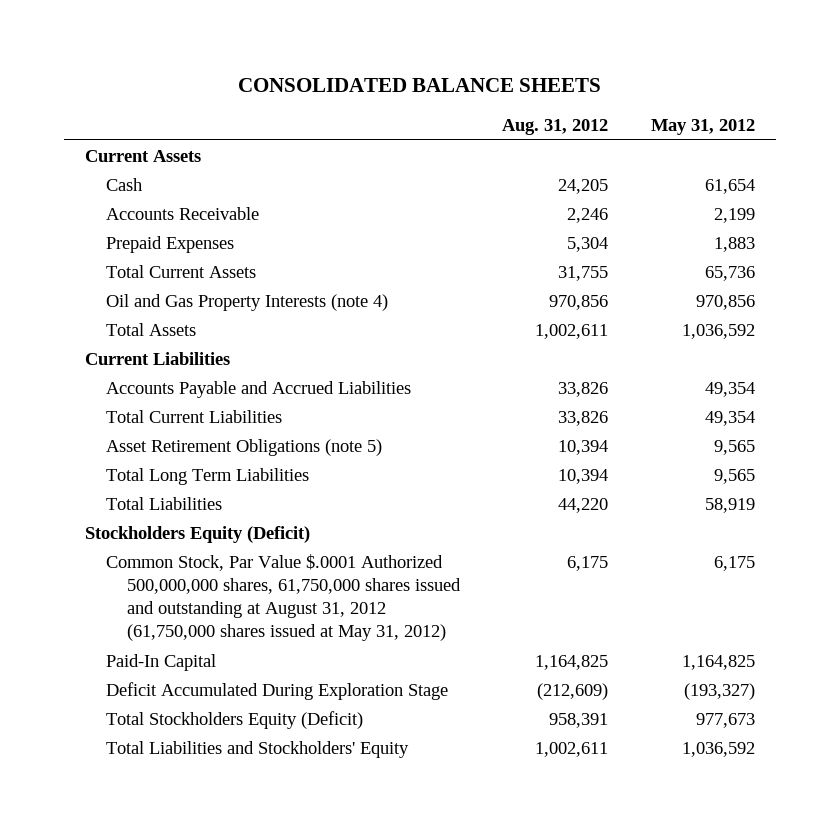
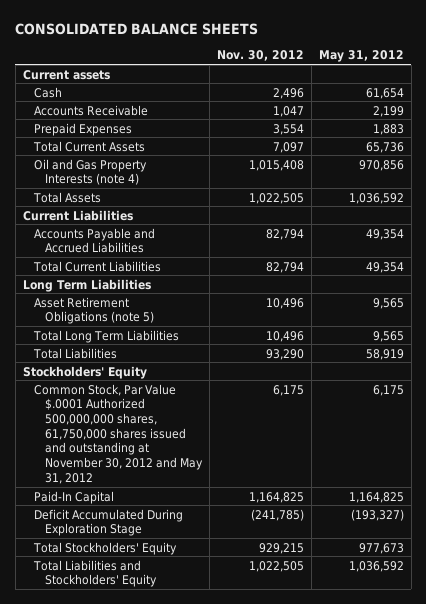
- | Aug. 31, 2012 | May 31, 2012
+ | Nov. 30, 2012 | May 31, 2012
- Current Assets
+ Current assets
+ Long Term Liabilities
- Stockholders Equity (Deficit)
- Common Stock, Par Value $.0001 Authorized 500,000,000 shares, 61,750,000 shares issued and outstanding at August 31, 2012 (61,750,000 shares issued at May 31, 2012) | 6,175 | 6,175
+ Stockholders' Equity
+ Common Stock, Par Value $.0001 Authorized 500,000,000 shares, 61,750,000 shares issued and outstanding at November 30, 2012 and May 31, 2012 | 6,175 | 6,175
- Total Stockholders Equity (Deficit) | 958,391 | 977,673
+ Total Stockholders' Equity | 929,215 | 977,673

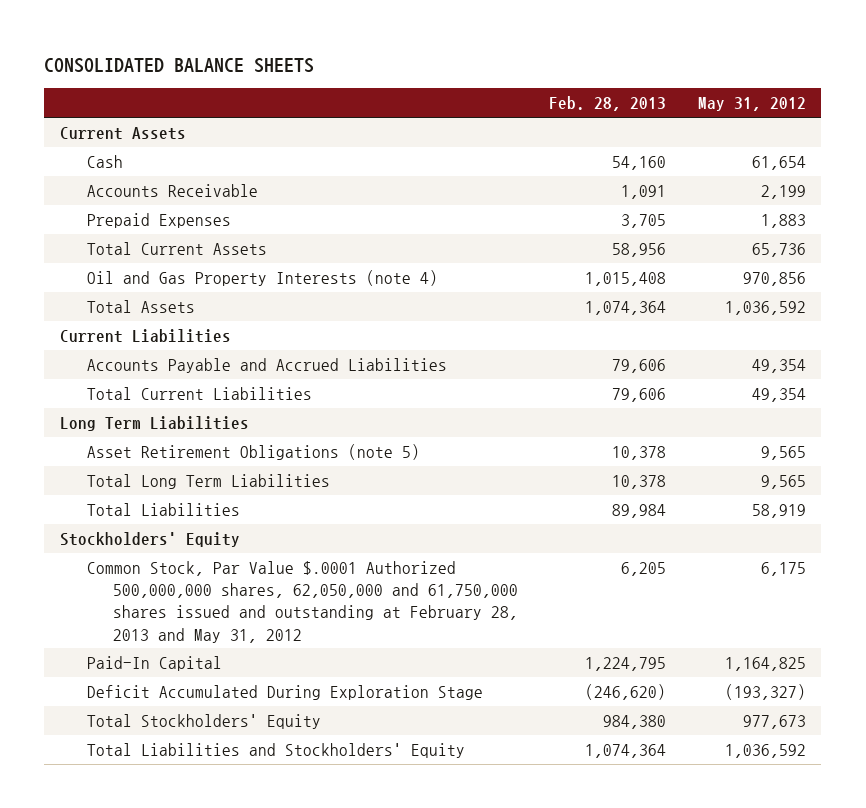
- | Nov. 30, 2012 | May 31, 2012
+ | Feb. 28, 2013 | May 31, 2012
- Current assets
+ Current Assets
- Common Stock, Par Value $.0001 Authorized 500,000,000 shares, 61,750,000 shares issued and outstanding at November 30, 2012 and May 31, 2012 | 6,175 | 6,175
+ Common Stock, Par Value $.0001 Authorized 500,000,000 shares, 62,050,000 and 61,750,000 shares issued and outstanding at February 28, 2013 and May 31, 2012 | 6,205 | 6,175

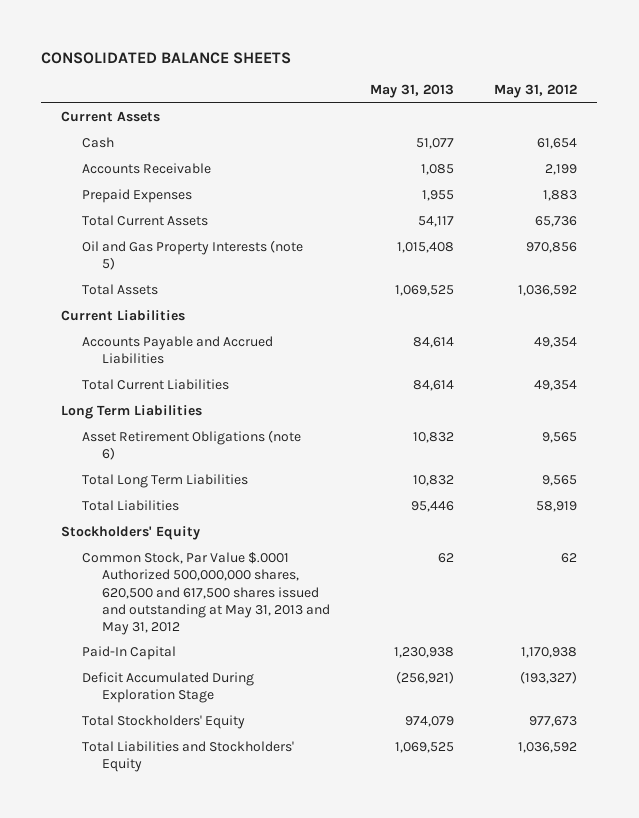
- | Feb. 28, 2013 | May 31, 2012
+ | May 31, 2013 | May 31, 2012
- Oil and Gas Property Interests (note 4) | 1,015,408 | 970,856
+ Oil and Gas Property Interests (note 5) | 1,015,408 | 970,856
- Asset Retirement Obligations (note 5) | 10,378 | 9,565
+ Asset Retirement Obligations (note 6) | 10,832 | 9,565
- Common Stock, Par Value $.0001 Authorized 500,000,000 shares, 62,050,000 and 61,750,000 shares issued and outstanding at February 28, 2013 and May 31, 2012 | 6,205 | 6,175
- Paid-In Capital | 1,224,795 | 1,164,825
+ Common Stock, Par Value $.0001 Authorized 500,000,000 shares, 620,500 and 617,500 shares issued and outstanding at May 31, 2013 and May 31, 2012 | 62 | 62
+ Paid-In Capital | 1,230,938 | 1,170,938

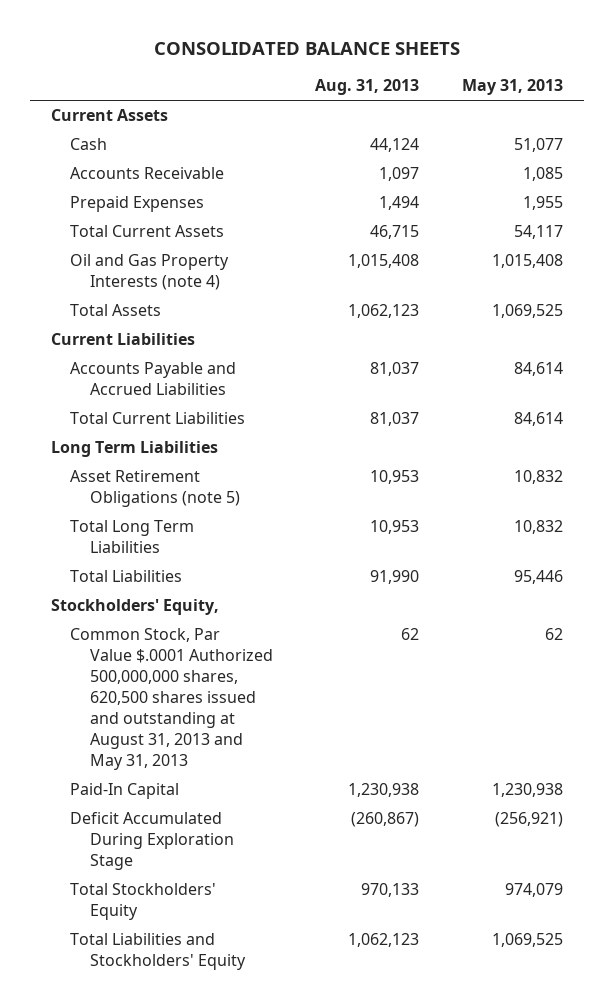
- | May 31, 2013 | May 31, 2012
+ | Aug. 31, 2013 | May 31, 2013
- Oil and Gas Property Interests (note 5) | 1,015,408 | 970,856
+ Oil and Gas Property Interests (note 4) | 1,015,408 | 1,015,408
- Asset Retirement Obligations (note 6) | 10,832 | 9,565
+ Asset Retirement Obligations (note 5) | 10,953 | 10,832
- Stockholders' Equity
- Common Stock, Par Value $.0001 Authorized 500,000,000 shares, 620,500 and 617,500 shares issued and outstanding at May 31, 2013 and May 31, 2012 | 62 | 62
+ Stockholders' Equity,
+ Common Stock, Par Value $.0001 Authorized 500,000,000 shares, 620,500 shares issued and outstanding at August 31, 2013 and May 31, 2013 | 62 | 62

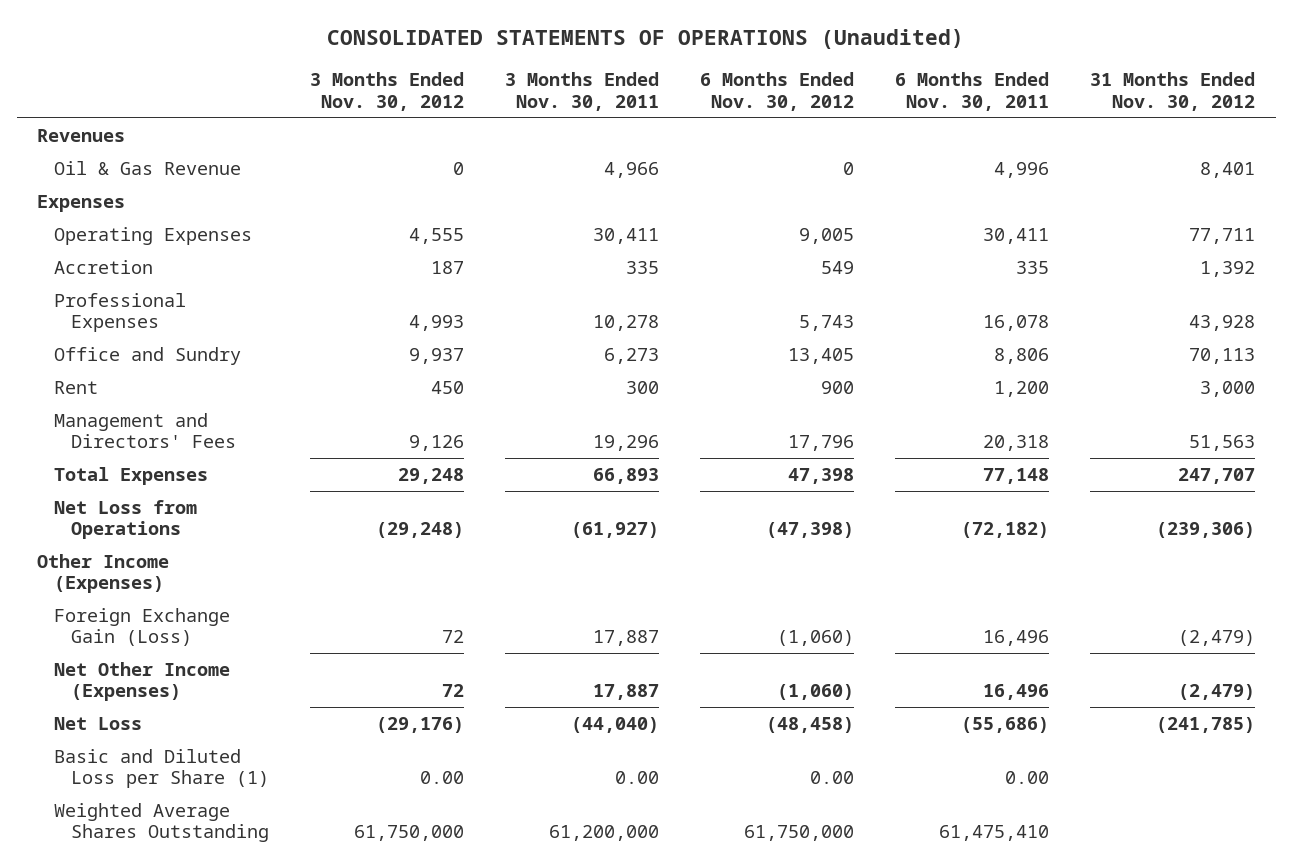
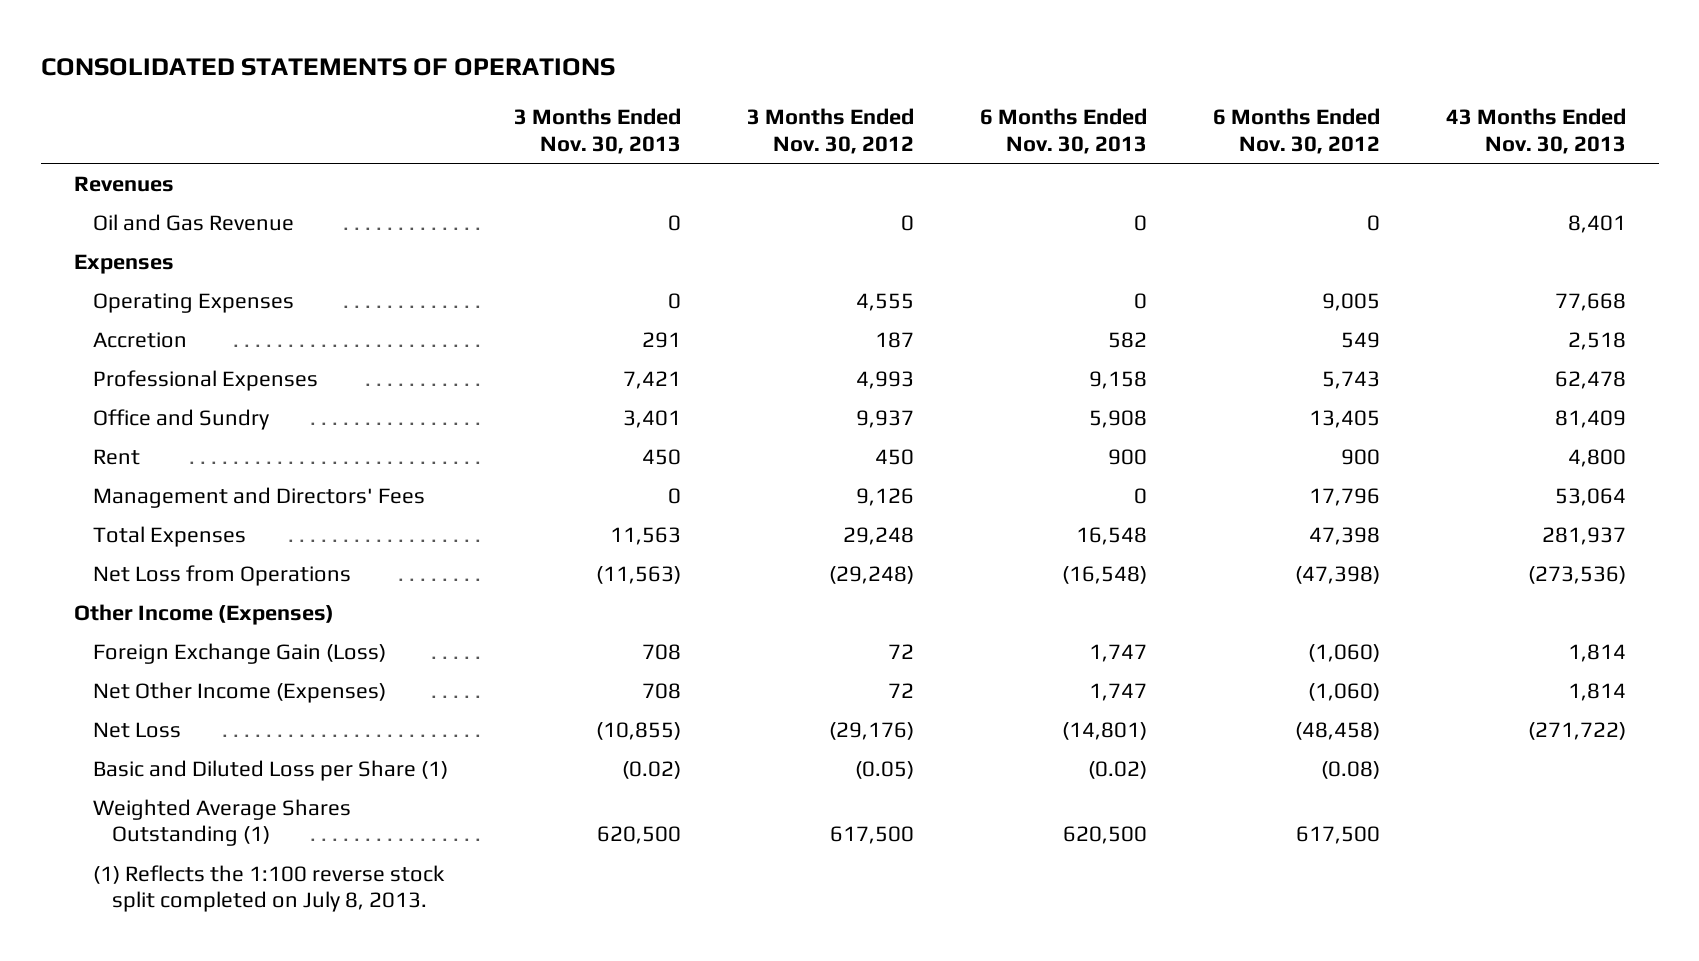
- CONSOLIDATED STATEMENTS OF OPERATIONS (Unaudited)
+ CONSOLIDATED STATEMENTS OF OPERATIONS
- | 3 Months Ended Nov. 30, 2012 | 3 Months Ended Nov. 30, 2011 | 6 Months Ended Nov. 30, 2012 | 6 Months Ended Nov. 30, 2011 | 31 Months Ended Nov. 30, 2012
+ | 3 Months Ended Nov. 30, 2013 | 3 Months Ended Nov. 30, 2012 | 6 Months Ended Nov. 30, 2013 | 6 Months Ended Nov. 30, 2012 | 43 Months Ended Nov. 30, 2013
- Oil & Gas Revenue | 0 | 4,966 | 0 | 4,996 | 8,401
+ Oil and Gas Revenue | 0 | 0 | 0 | 0 | 8,401
- Basic and Diluted Loss per Share (1) | 0.00 | 0.00 | 0.00 | 0.00 |
- Weighted Average Shares Outstanding | 61,750,000 | 61,200,000 | 61,750,000 | 61,475,410 |
+ Basic and Diluted Loss per Share (1) | (0.02) | (0.05) | (0.02) | (0.08) |
+ Weighted Average Shares Outstanding (1) | 620,500 | 617,500 | 620,500 | 617,500 |
+ (1) Reflects the 1:100 reverse stock split completed on July 8, 2013.

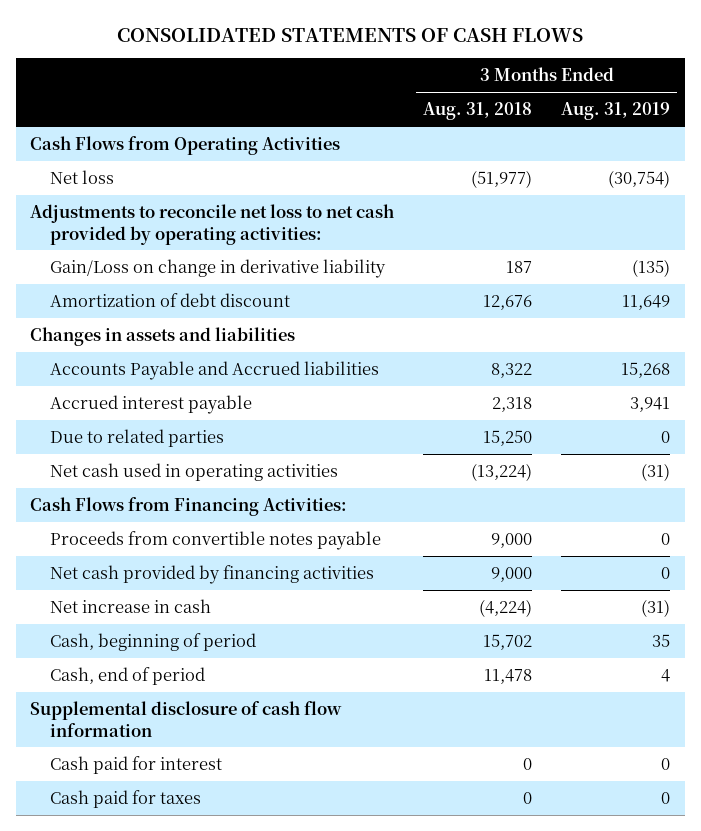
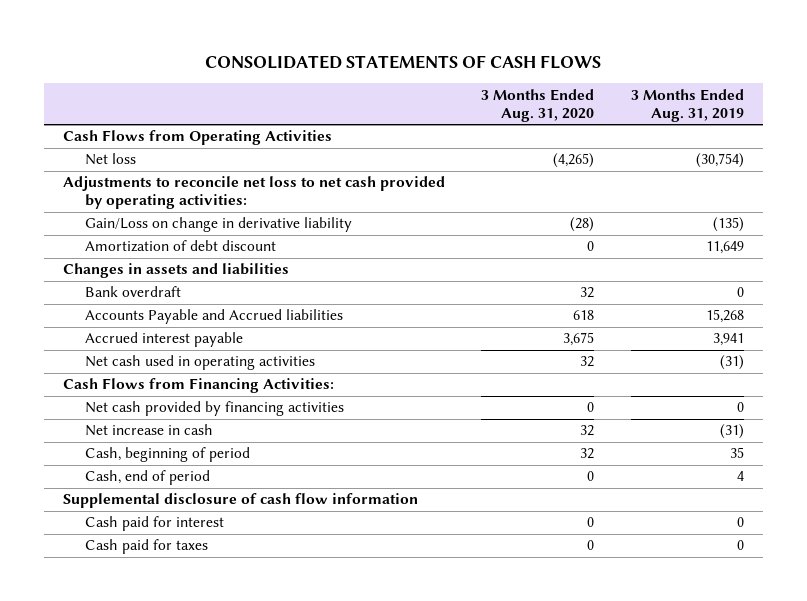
- | 3 Months Ended Aug. 31, 2018 | 3 Months Ended Aug. 31, 2019
+ | 3 Months Ended Aug. 31, 2020 | 3 Months Ended Aug. 31, 2019
+ Bank overdraft | 32 | 0
- Due to related parties | 15,250 | 0
- Proceeds from convertible notes payable | 9,000 | 0

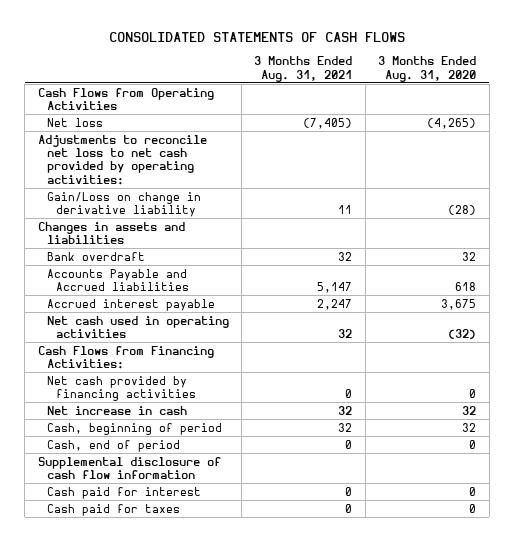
- | 3 Months Ended Aug. 31, 2020 | 3 Months Ended Aug. 31, 2019
+ | 3 Months Ended Aug. 31, 2021 | 3 Months Ended Aug. 31, 2020
- Amortization of debt discount | 0 | 11,649
- Net cash used in operating activities | 32 | (31)
+ Net cash used in operating activities | 32 | (32)

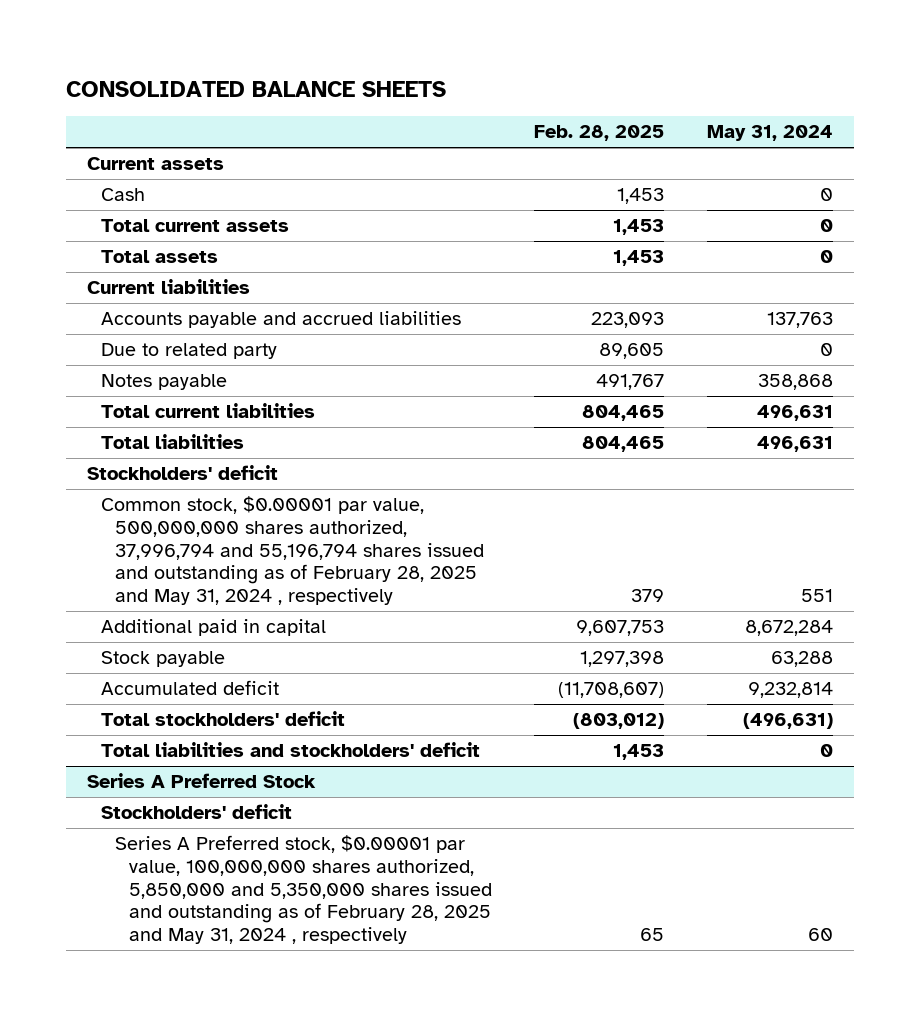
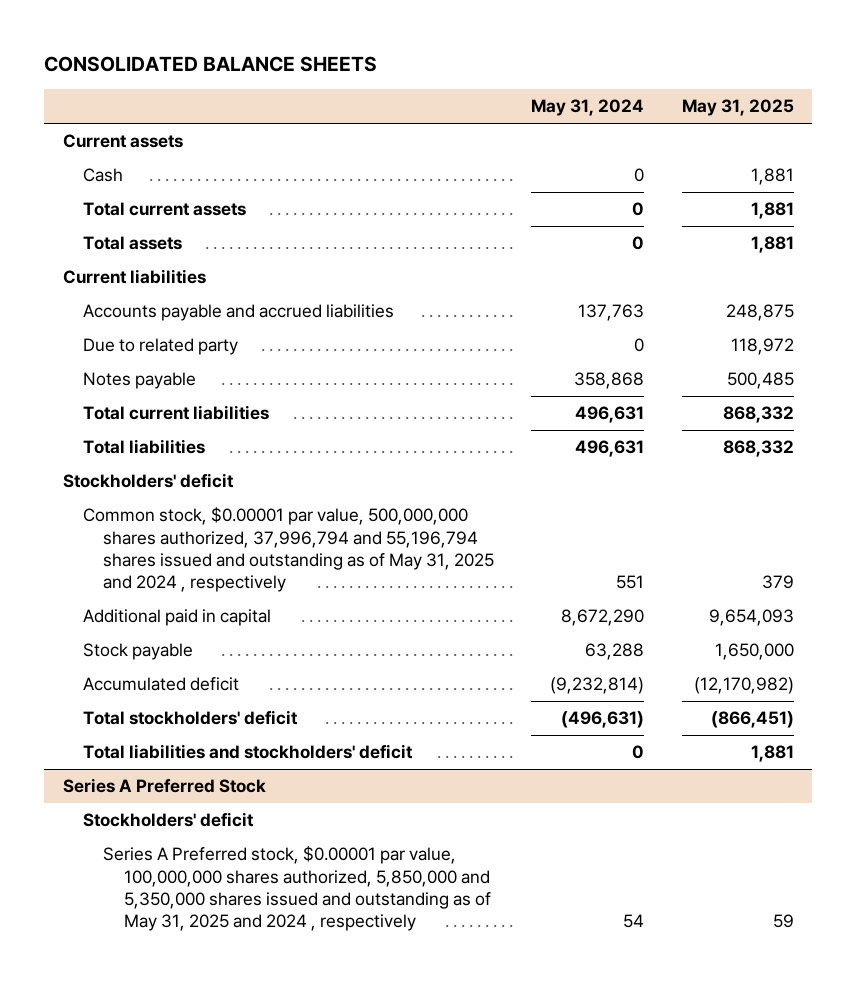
- | Feb. 28, 2025 | May 31, 2024
+ | May 31, 2024 | May 31, 2025
- Common stock, $0.00001 par value, 500,000,000 shares authorized, 37,996,794 and 55,196,794 shares issued and outstanding as of February 28, 2025 and May 31, 2024 , respectively | 379 | 551
- Additional paid in capital | 9,607,753 | 8,672,284
+ Common stock, $0.00001 par value, 500,000,000 shares authorized, 37,996,794 and 55,196,794 shares issued and outstanding as of May 31, 2025 and 2024 , respectively | 551 | 379
+ Additional paid in capital | 8,672,290 | 9,654,093
- Accumulated deficit | (11,708,607) | 9,232,814
+ Accumulated deficit | (9,232,814) | (12,170,982)
@ Series A Preferred Stock
- Series A Preferred stock, $0.00001 par value, 100,000,000 shares authorized, 5,850,000 and 5,350,000 shares issued and outstanding as of February 28, 2025 and May 31, 2024 , respectively | 65 | 60
+ Series A Preferred stock, $0.00001 par value, 100,000,000 shares authorized, 5,850,000 and 5,350,000 shares issued and outstanding as of May 31, 2025 and 2024 , respectively | 54 | 59

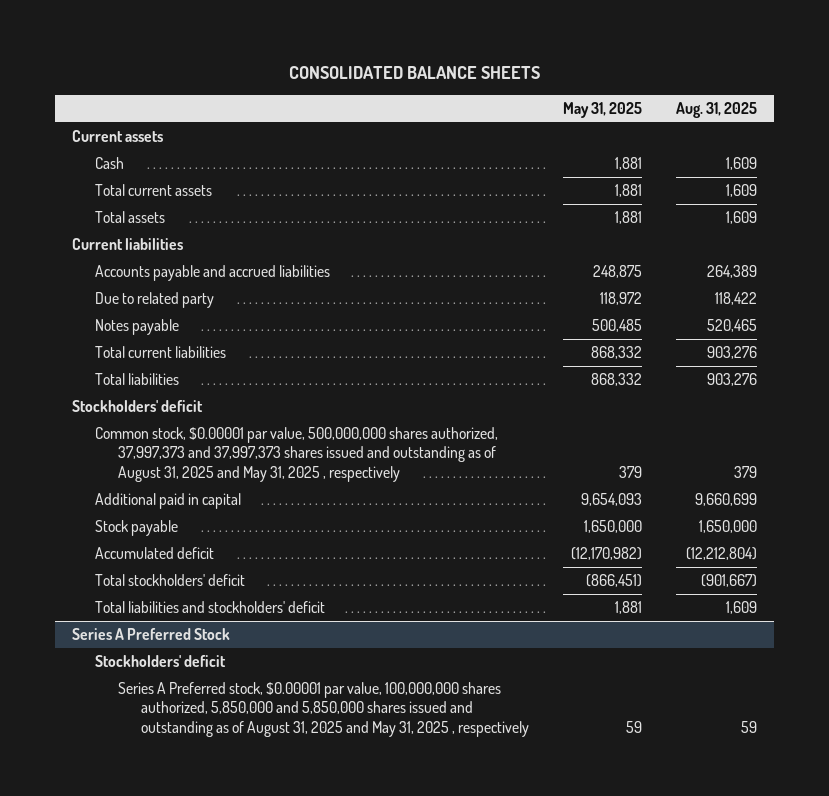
- | May 31, 2024 | May 31, 2025
+ | May 31, 2025 | Aug. 31, 2025
- Common stock, $0.00001 par value, 500,000,000 shares authorized, 37,996,794 and 55,196,794 shares issued and outstanding as of May 31, 2025 and 2024 , respectively | 551 | 379
+ Common stock, $0.00001 par value, 500,000,000 shares authorized, 37,997,373 and 37,997,373 shares issued and outstanding as of August 31, 2025 and May 31, 2025 , respectively | 379 | 379
@ Series A Preferred Stock
- Series A Preferred stock, $0.00001 par value, 100,000,000 shares authorized, 5,850,000 and 5,350,000 shares issued and outstanding as of May 31, 2025 and 2024 , respectively | 54 | 59
+ Series A Preferred stock, $0.00001 par value, 100,000,000 shares authorized, 5,850,000 and 5,850,000 shares issued and outstanding as of August 31, 2025 and May 31, 2025 , respectively | 59 | 59

